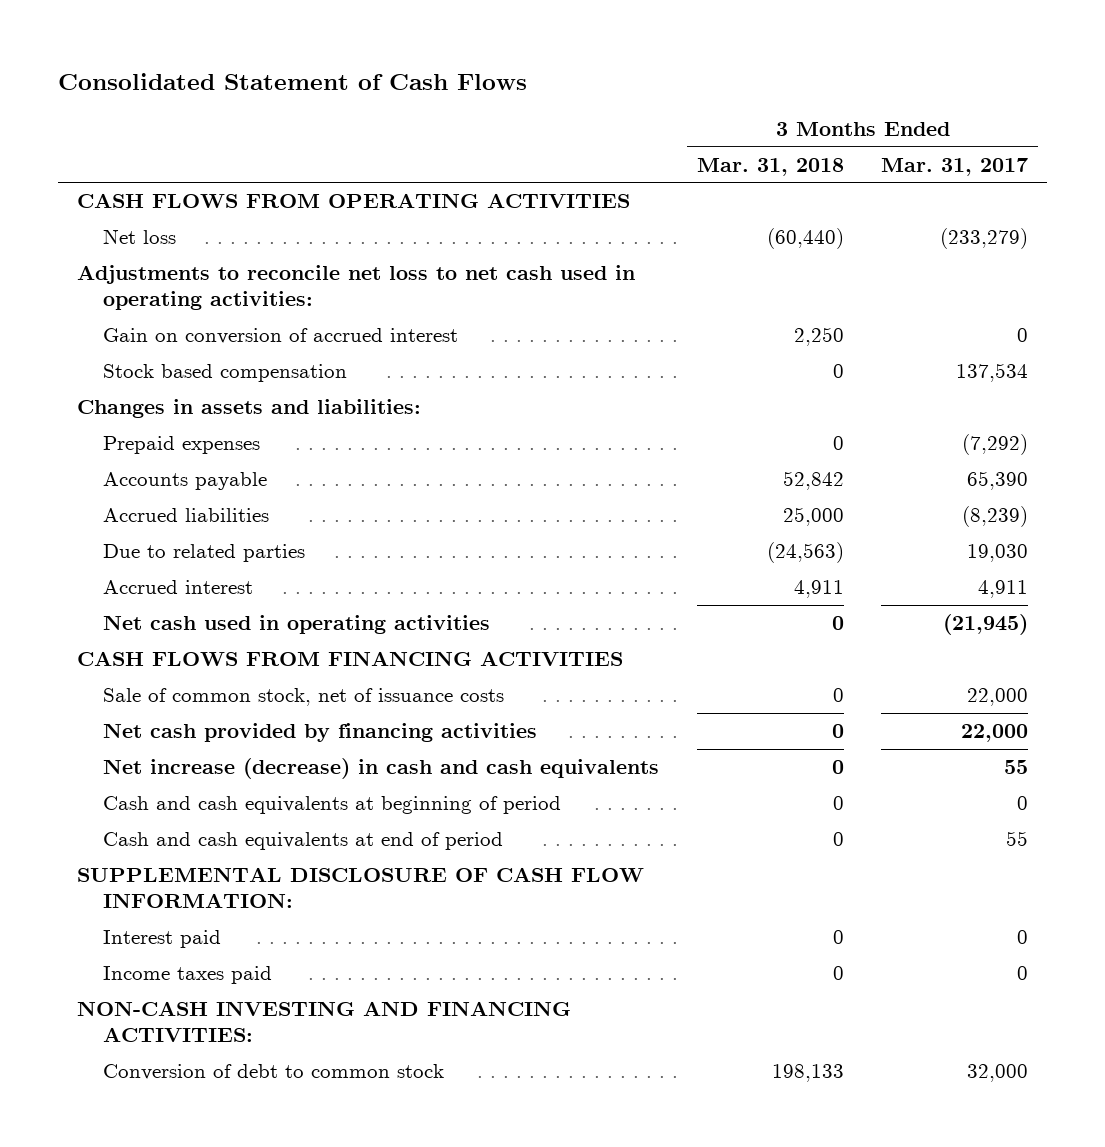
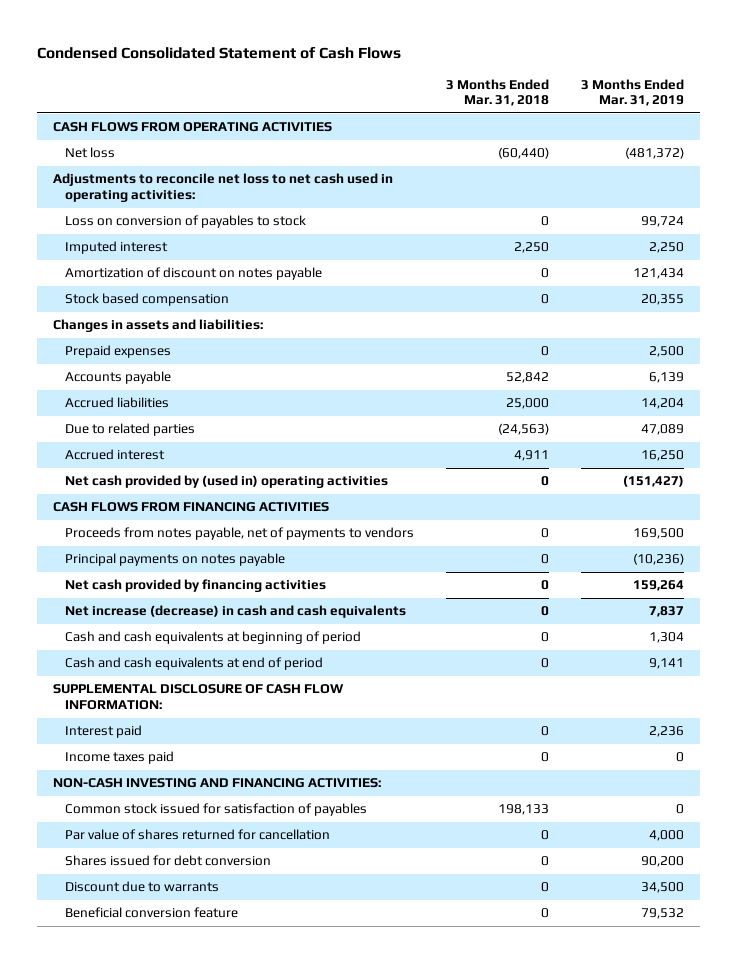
- Consolidated Statement of Cash Flows
+ Condensed Consolidated Statement of Cash Flows
- | 3 Months Ended Mar. 31, 2018 | 3 Months Ended Mar. 31, 2017
+ | 3 Months Ended Mar. 31, 2018 | 3 Months Ended Mar. 31, 2019
- Gain on conversion of accrued interest | 2,250 | 0
+ Loss on conversion of payables to stock | 0 | 99,724
+ Imputed interest | 2,250 | 2,250
+ Amortization of discount on notes payable | 0 | 121,434
- Net cash used in operating activities | 0 | (21,945)
+ Net cash provided by (used in) operating activities | 0 | (151,427)
- Sale of common stock, net of issuance costs | 0 | 22,000
+ Proceeds from notes payable, net of payments to vendors | 0 | 169,500
+ Principal payments on notes payable | 0 | (10,236)
- Conversion of debt to common stock | 198,133 | 32,000
+ Common stock issued for satisfaction of payables | 198,133 | 0
+ Par value of shares returned for cancellation | 0 | 4,000
+ Shares issued for debt conversion | 0 | 90,200
+ Discount due to warrants | 0 | 34,500
+ Beneficial conversion feature | 0 | 79,532

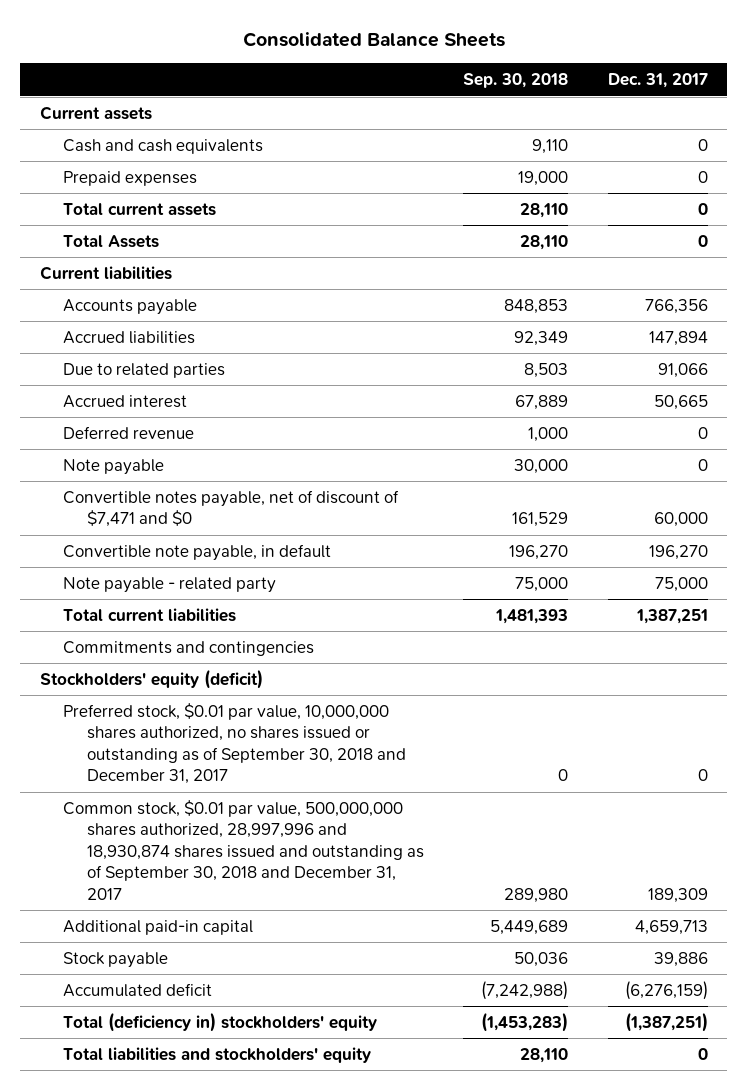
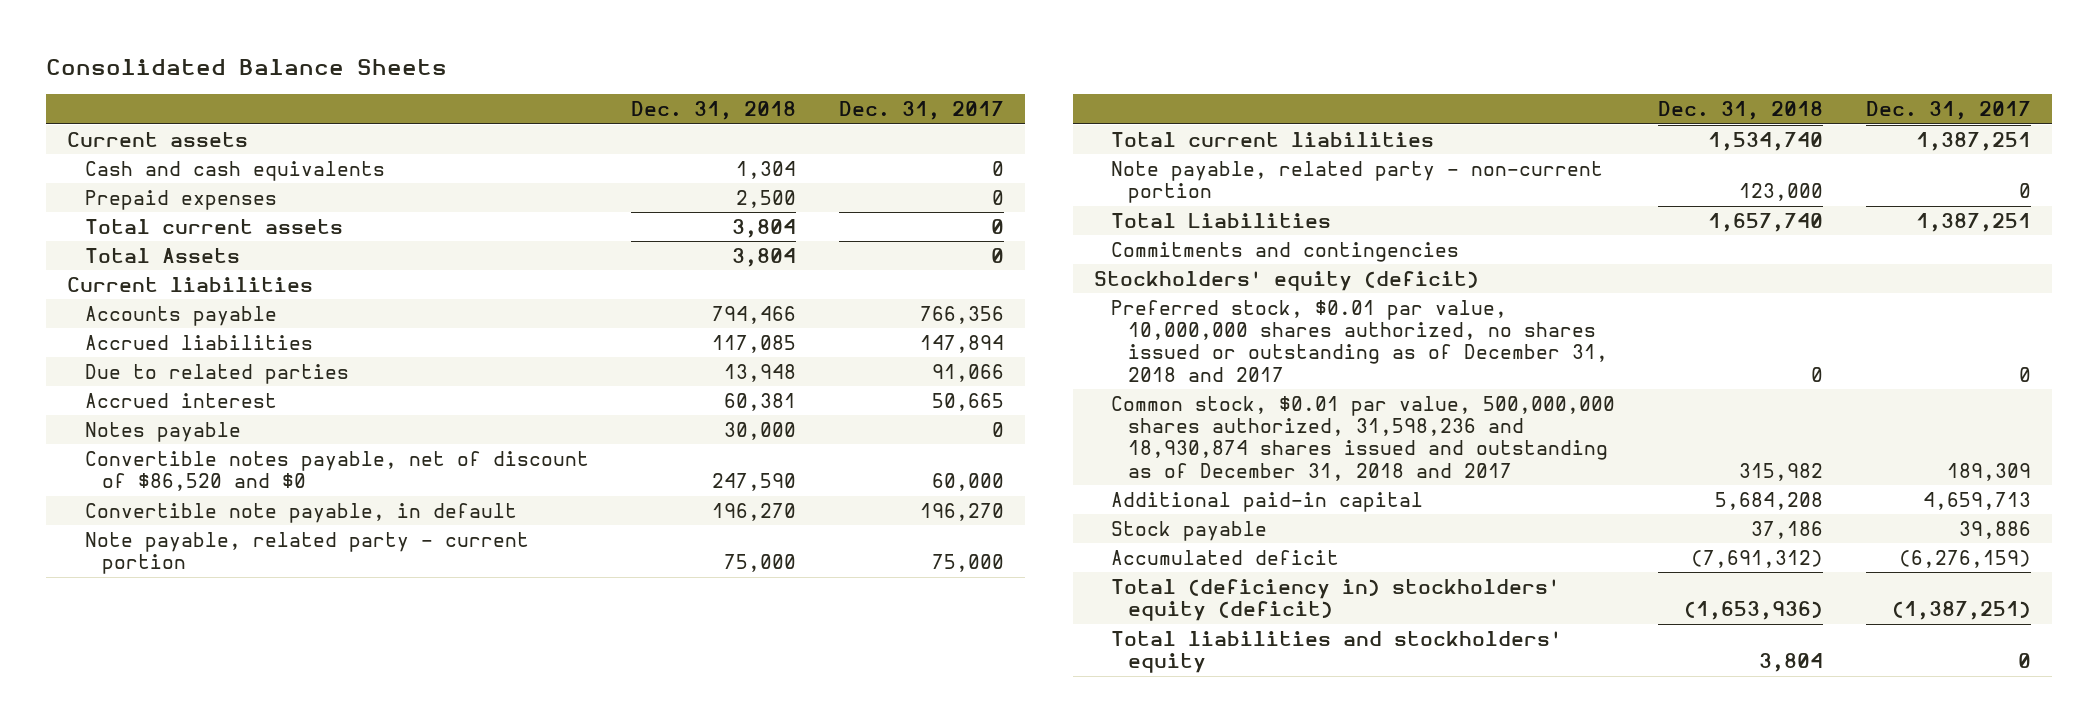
- | Sep. 30, 2018 | Dec. 31, 2017
+ | Dec. 31, 2018 | Dec. 31, 2017
- Deferred revenue | 1,000 | 0
- Note payable | 30,000 | 0
- Convertible notes payable, net of discount of $7,471 and $0 | 161,529 | 60,000
+ Notes payable | 30,000 | 0
+ Convertible notes payable, net of discount of $86,520 and $0 | 247,590 | 60,000
- Note payable - related party | 75,000 | 75,000
+ Note payable, related party - current portion | 75,000 | 75,000
+ Note payable, related party - non-current portion | 123,000 | 0
+ Total Liabilities | 1,657,740 | 1,387,251
- Preferred stock, $0.01 par value, 10,000,000 shares authorized, no shares issued or outstanding as of September 30, 2018 and December 31, 2017 | 0 | 0
- Common stock, $0.01 par value, 500,000,000 shares authorized, 28,997,996 and 18,930,874 shares issued and outstanding as of September 30, 2018 and December 31, 2017 | 289,980 | 189,309
+ Preferred stock, $0.01 par value, 10,000,000 shares authorized, no shares issued or outstanding as of December 31, 2018 and 2017 | 0 | 0
+ Common stock, $0.01 par value, 500,000,000 shares authorized, 31,598,236 and 18,930,874 shares issued and outstanding as of December 31, 2018 and 2017 | 315,982 | 189,309
- Total (deficiency in) stockholders' equity | (1,453,283) | (1,387,251)
+ Total (deficiency in) stockholders' equity (deficit) | (1,653,936) | (1,387,251)

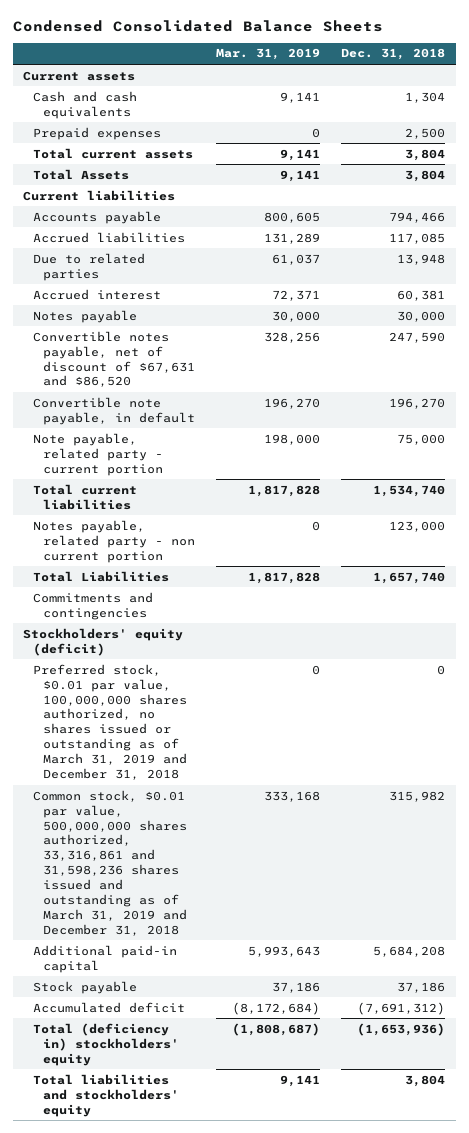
- Consolidated Balance Sheets
+ Condensed Consolidated Balance Sheets
- | Dec. 31, 2018 | Dec. 31, 2017
+ | Mar. 31, 2019 | Dec. 31, 2018
- Convertible notes payable, net of discount of $86,520 and $0 | 247,590 | 60,000
+ Convertible notes payable, net of discount of $67,631 and $86,520 | 328,256 | 247,590
- Note payable, related party - non-current portion | 123,000 | 0
+ Notes payable, related party - non current portion | 0 | 123,000
- Preferred stock, $0.01 par value, 10,000,000 shares authorized, no shares issued or outstanding as of December 31, 2018 and 2017 | 0 | 0
- Common stock, $0.01 par value, 500,000,000 shares authorized, 31,598,236 and 18,930,874 shares issued and outstanding as of December 31, 2018 and 2017 | 315,982 | 189,309
+ Preferred stock, $0.01 par value, 100,000,000 shares authorized, no shares issued or outstanding as of March 31, 2019 and December 31, 2018 | 0 | 0
+ Common stock, $0.01 par value, 500,000,000 shares authorized, 33,316,861 and 31,598,236 shares issued and outstanding as of March 31, 2019 and December 31, 2018 | 333,168 | 315,982
- Total (deficiency in) stockholders' equity (deficit) | (1,653,936) | (1,387,251)
+ Total (deficiency in) stockholders' equity | (1,808,687) | (1,653,936)

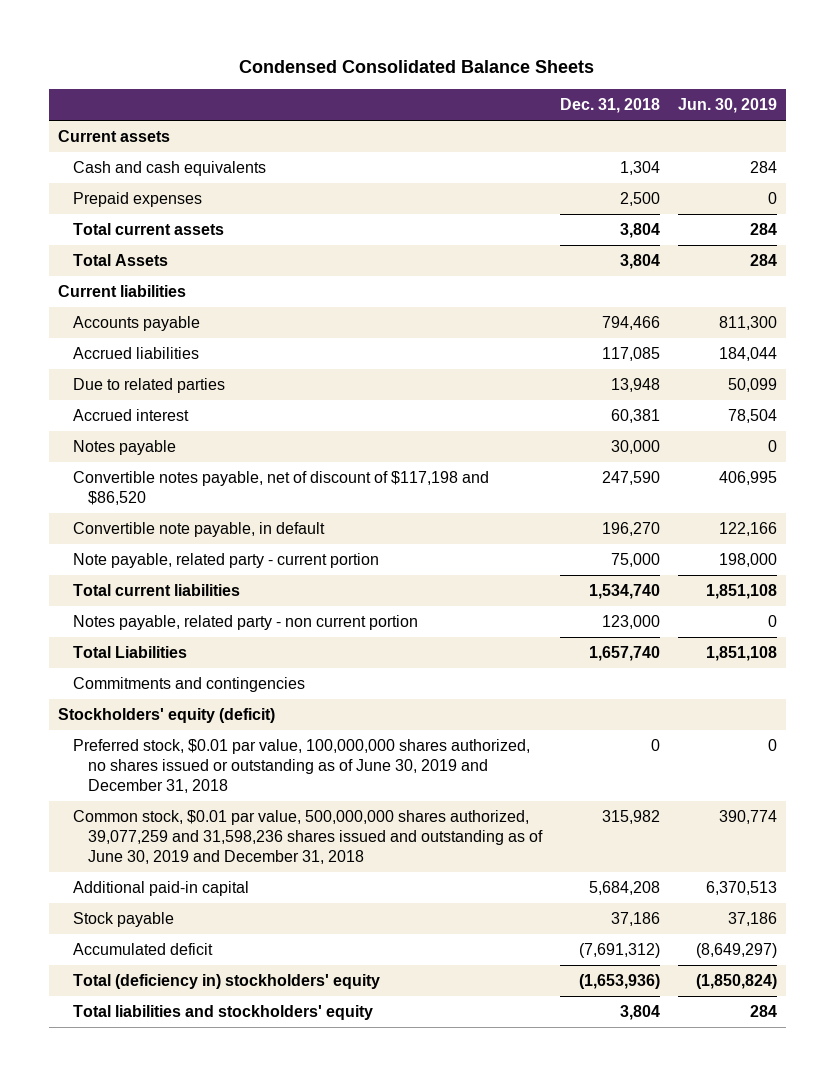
- | Mar. 31, 2019 | Dec. 31, 2018
+ | Dec. 31, 2018 | Jun. 30, 2019
- Convertible notes payable, net of discount of $67,631 and $86,520 | 328,256 | 247,590
+ Convertible notes payable, net of discount of $117,198 and $86,520 | 247,590 | 406,995
- Preferred stock, $0.01 par value, 100,000,000 shares authorized, no shares issued or outstanding as of March 31, 2019 and December 31, 2018 | 0 | 0
- Common stock, $0.01 par value, 500,000,000 shares authorized, 33,316,861 and 31,598,236 shares issued and outstanding as of March 31, 2019 and December 31, 2018 | 333,168 | 315,982
+ Preferred stock, $0.01 par value, 100,000,000 shares authorized, no shares issued or outstanding as of June 30, 2019 and December 31, 2018 | 0 | 0
+ Common stock, $0.01 par value, 500,000,000 shares authorized, 39,077,259 and 31,598,236 shares issued and outstanding as of June 30, 2019 and December 31, 2018 | 315,982 | 390,774

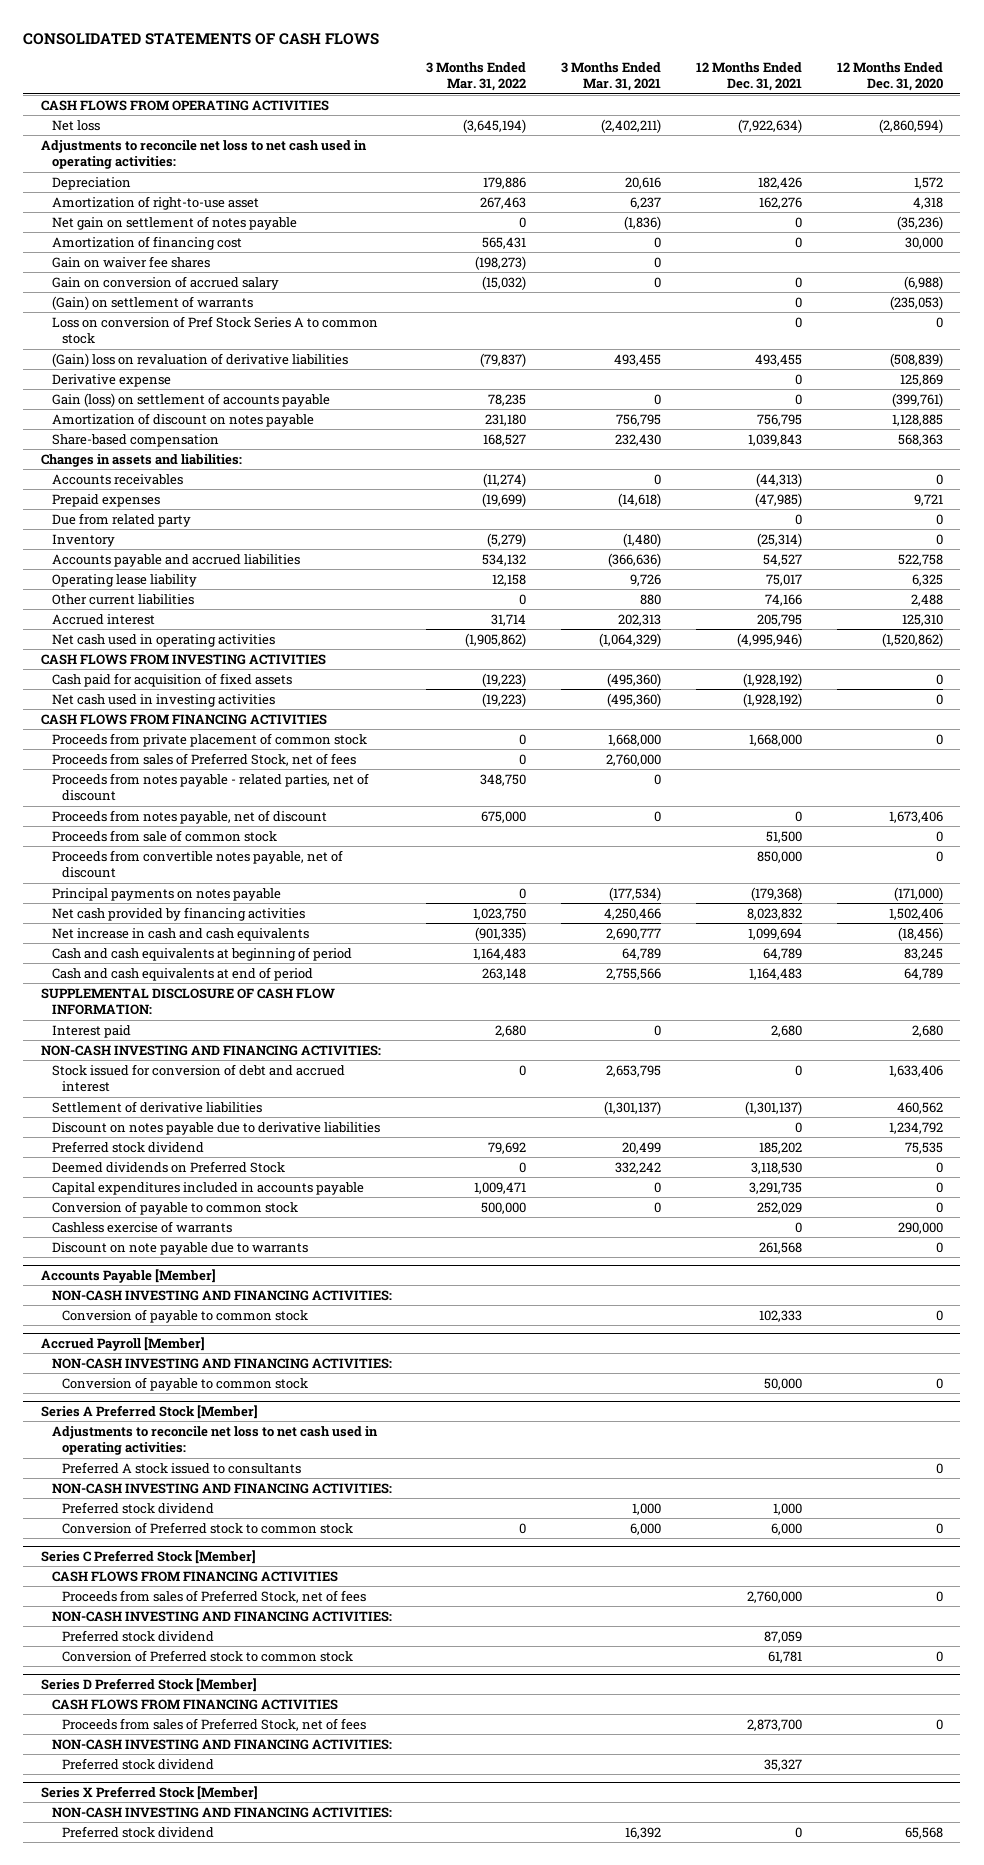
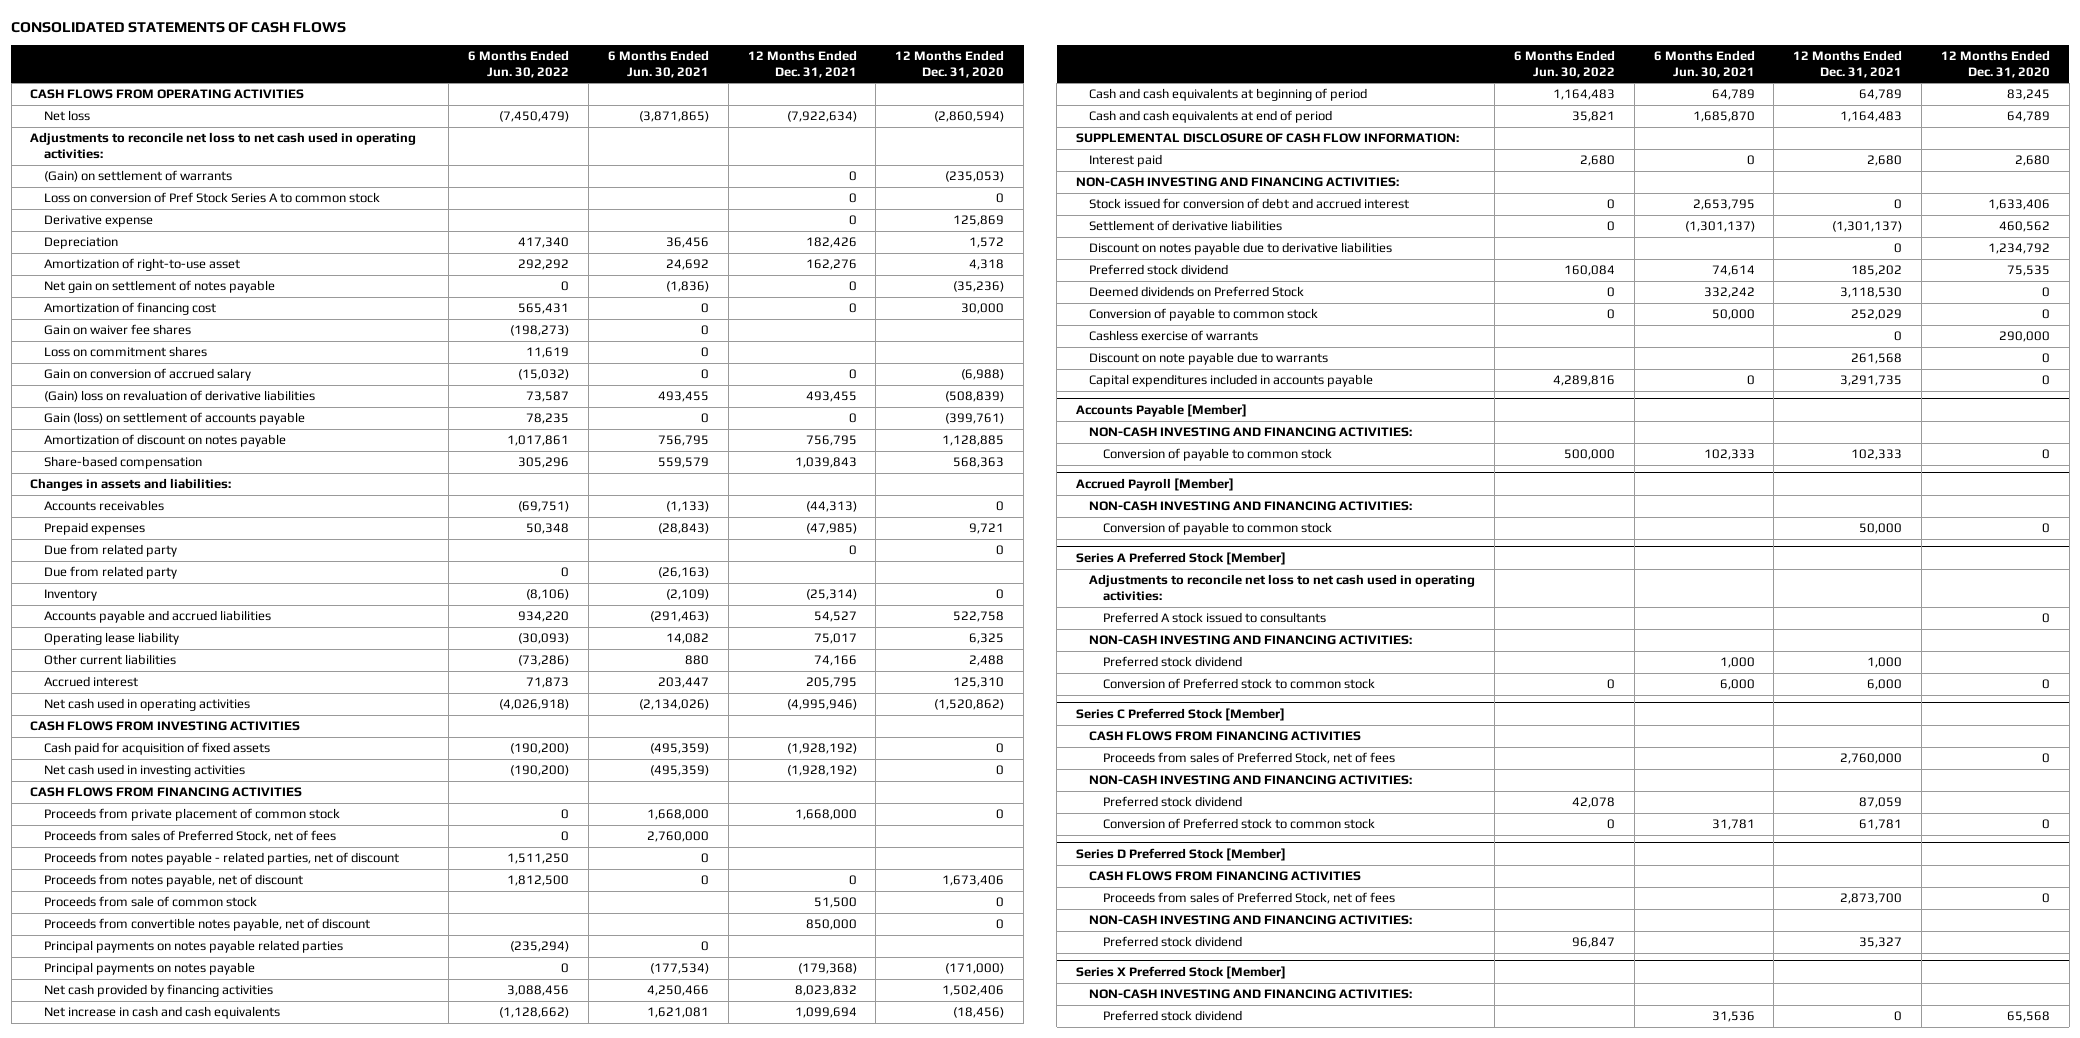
- | 3 Months Ended Mar. 31, 2022 | 3 Months Ended Mar. 31, 2021 | 12 Months Ended Dec. 31, 2021 | 12 Months Ended Dec. 31, 2020
+ | 6 Months Ended Jun. 30, 2022 | 6 Months Ended Jun. 30, 2021 | 12 Months Ended Dec. 31, 2021 | 12 Months Ended Dec. 31, 2020
moved up: (Gain) on settlement of warrants | | | 0 | (235,053)
moved up: Loss on conversion of Pref Stock Series A to common stock | | | 0 | 0
moved up: Derivative expense | | | 0 | 125,869
+ Loss on commitment shares | 11,619 | 0 | |
+ Due from related party | 0 | (26,163) | |
+ Principal payments on notes payable related parties | (235,294) | 0 | |
moved down: Capital expenditures included in accounts payable | 4,289,816 | 0 | 3,291,735 | 0

